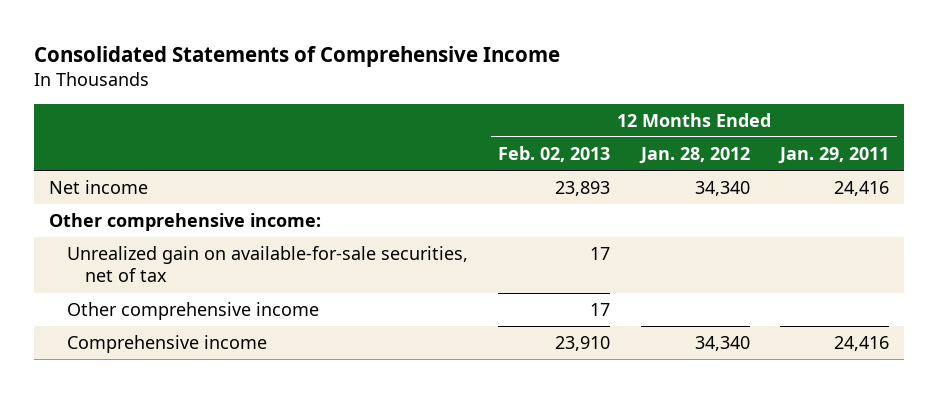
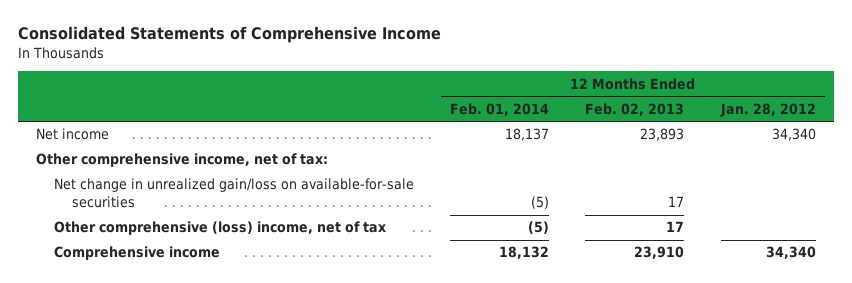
- | 12 Months Ended Feb. 02, 2013 | 12 Months Ended Jan. 28, 2012 | 12 Months Ended Jan. 29, 2011
+ | 12 Months Ended Feb. 01, 2014 | 12 Months Ended Feb. 02, 2013 | 12 Months Ended Jan. 28, 2012
- Other comprehensive income:
- Unrealized gain on available-for-sale securities, net of tax | 17 | |
- Other comprehensive income | 17 | |
+ Other comprehensive income, net of tax:
+ Net change in unrealized gain/loss on available-for-sale securities | (5) | 17 |
+ Other comprehensive (loss) income, net of tax | (5) | 17 |

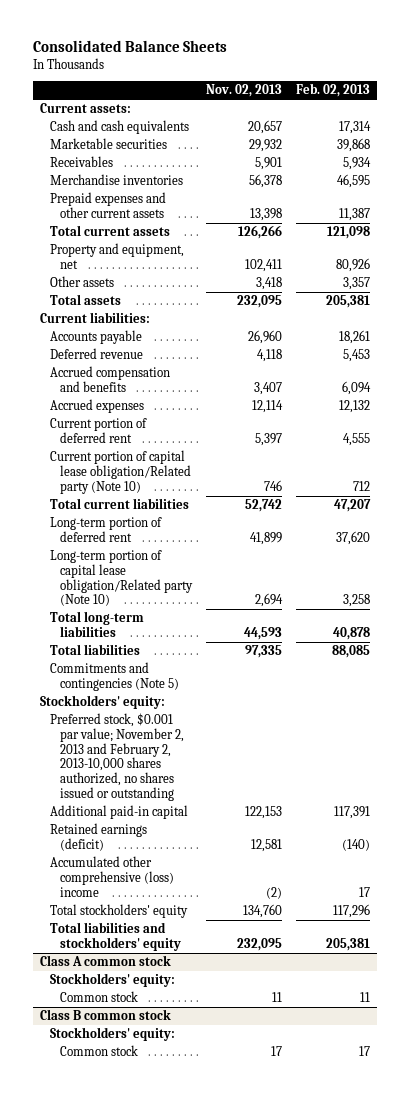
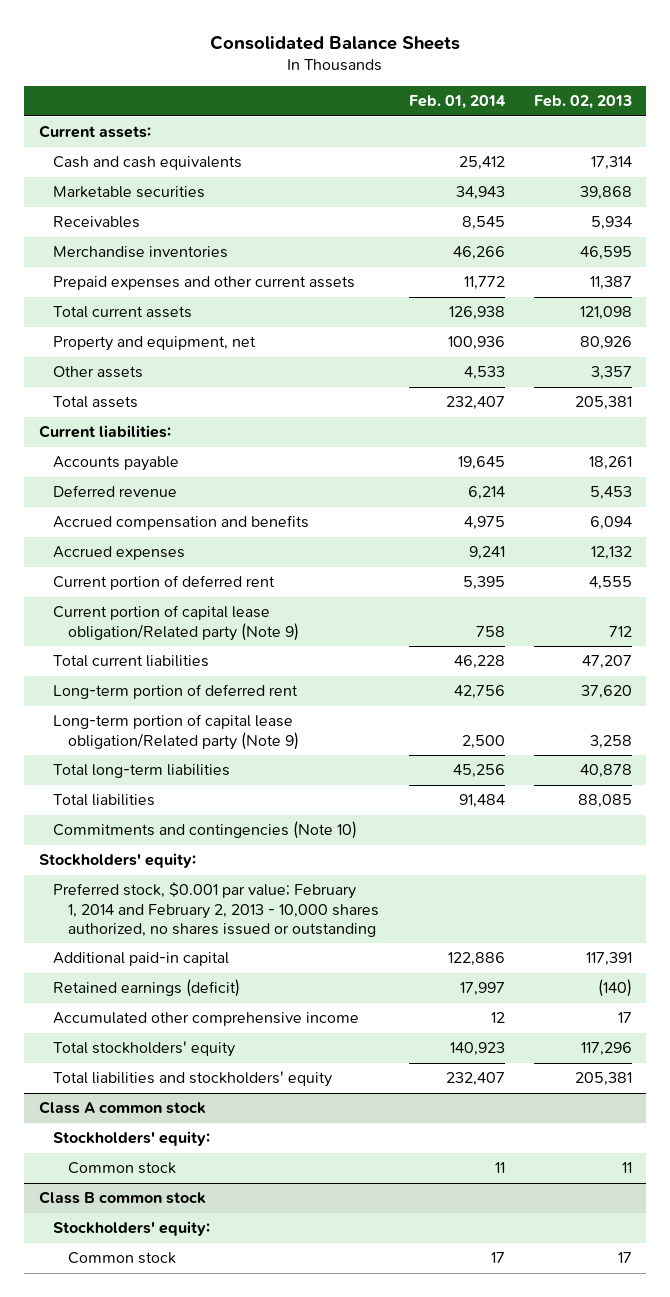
- | Nov. 02, 2013 | Feb. 02, 2013
+ | Feb. 01, 2014 | Feb. 02, 2013
- Current portion of capital lease obligation/Related party (Note 10) | 746 | 712
+ Current portion of capital lease obligation/Related party (Note 9) | 758 | 712
- Long-term portion of capital lease obligation/Related party (Note 10) | 2,694 | 3,258
+ Long-term portion of capital lease obligation/Related party (Note 9) | 2,500 | 3,258
- Commitments and contingencies (Note 5)
+ Commitments and contingencies (Note 10)
- Preferred stock, $0.001 par value; November 2, 2013 and February 2, 2013-10,000 shares authorized, no shares issued or outstanding
+ Preferred stock, $0.001 par value; February 1, 2014 and February 2, 2013 - 10,000 shares authorized, no shares issued or outstanding
- Accumulated other comprehensive (loss) income | (2) | 17
+ Accumulated other comprehensive income | 12 | 17

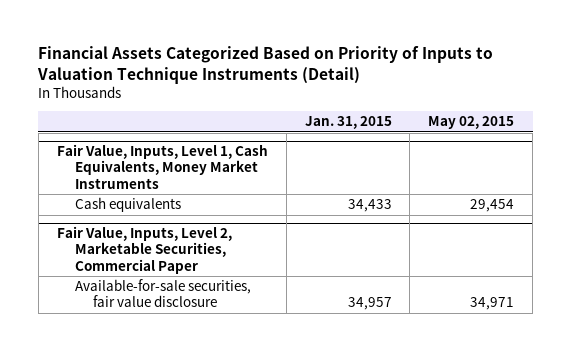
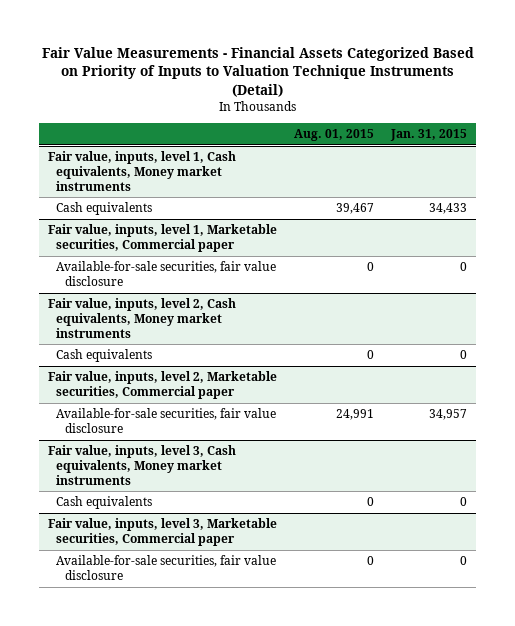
- Financial Assets Categorized Based on Priority of Inputs to Valuation Technique Instruments (Detail)
+ Fair Value Measurements - Financial Assets Categorized Based on Priority of Inputs to Valuation Technique Instruments (Detail)
- | Jan. 31, 2015 | May 02, 2015
+ | Aug. 01, 2015 | Jan. 31, 2015
- Fair Value, Inputs, Level 1, Cash Equivalents, Money Market Instruments
+ Fair value, inputs, level 1, Cash equivalents, Money market instruments
- Fair Value, Inputs, Level 2, Marketable Securities, Commercial Paper
+ Fair value, inputs, level 1, Marketable securities, Commercial paper
+ Available-for-sale securities, fair value disclosure | 0 | 0
+ Fair value, inputs, level 2, Cash equivalents, Money market instruments
+ Cash equivalents | 0 | 0
+ Fair value, inputs, level 2, Marketable securities, Commercial paper
+ Fair value, inputs, level 3, Cash equivalents, Money market instruments
+ Cash equivalents | 0 | 0
+ Fair value, inputs, level 3, Marketable securities, Commercial paper
+ Available-for-sale securities, fair value disclosure | 0 | 0

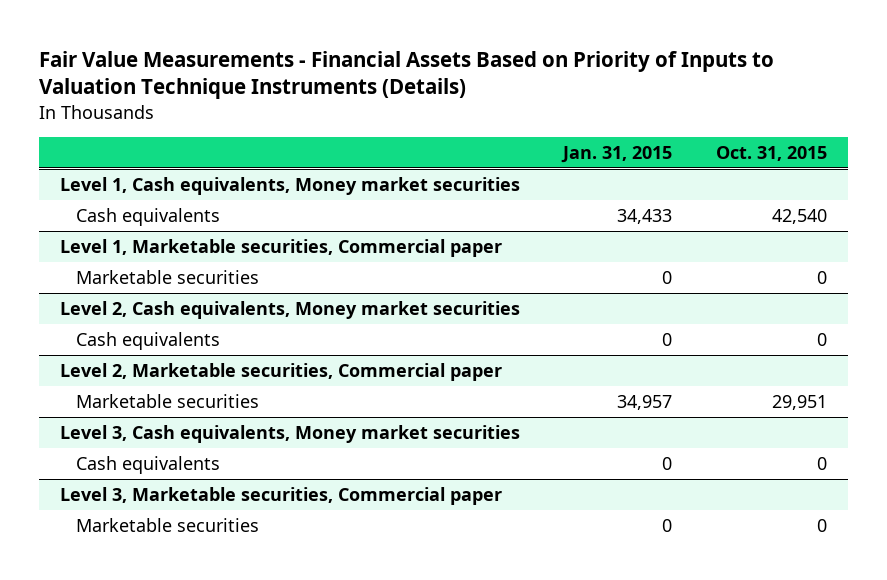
- Fair Value Measurements - Financial Assets Categorized Based on Priority of Inputs to Valuation Technique Instruments (Detail)
+ Fair Value Measurements - Financial Assets Based on Priority of Inputs to Valuation Technique Instruments (Details)
- | Aug. 01, 2015 | Jan. 31, 2015
+ | Jan. 31, 2015 | Oct. 31, 2015
- Fair value, inputs, level 1, Cash equivalents, Money market instruments
+ Level 1, Cash equivalents, Money market securities
- Fair value, inputs, level 1, Marketable securities, Commercial paper
- Available-for-sale securities, fair value disclosure | 0 | 0
- Fair value, inputs, level 2, Cash equivalents, Money market instruments
+ Level 1, Marketable securities, Commercial paper
+ Marketable securities | 0 | 0
+ Level 2, Cash equivalents, Money market securities
- Fair value, inputs, level 2, Marketable securities, Commercial paper
- Available-for-sale securities, fair value disclosure | 24,991 | 34,957
- Fair value, inputs, level 3, Cash equivalents, Money market instruments
+ Level 2, Marketable securities, Commercial paper
+ Marketable securities | 34,957 | 29,951
+ Level 3, Cash equivalents, Money market securities
- Fair value, inputs, level 3, Marketable securities, Commercial paper
- Available-for-sale securities, fair value disclosure | 0 | 0
+ Level 3, Marketable securities, Commercial paper
+ Marketable securities | 0 | 0

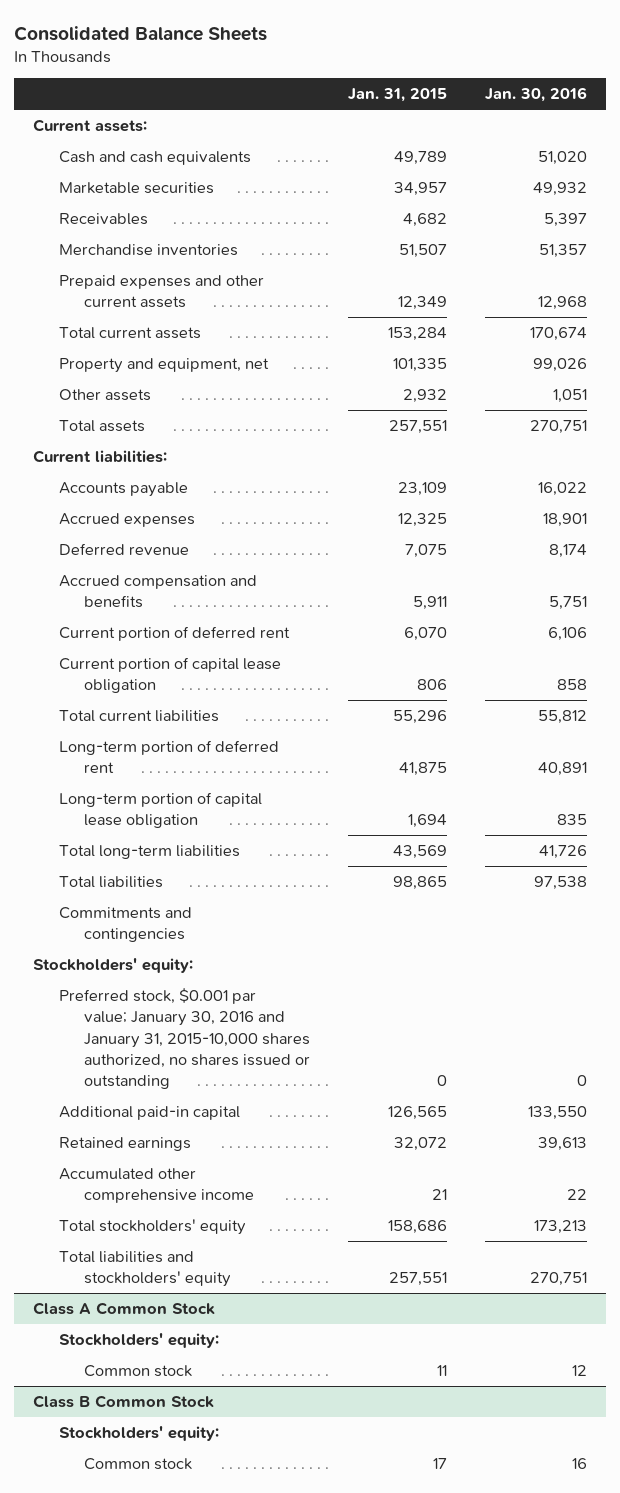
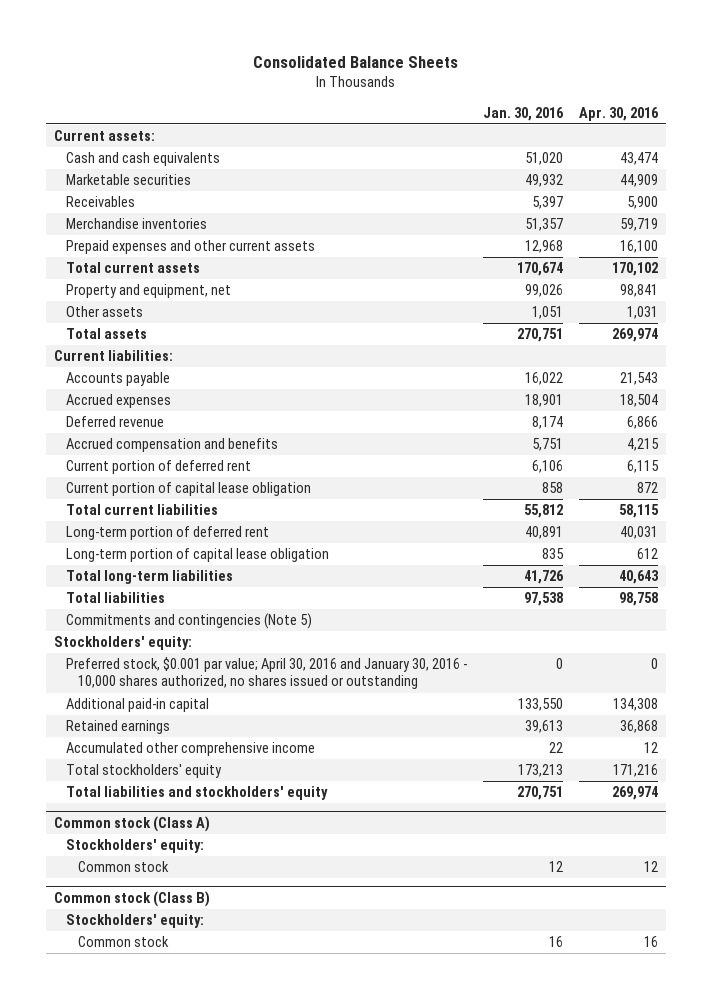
- | Jan. 31, 2015 | Jan. 30, 2016
+ | Jan. 30, 2016 | Apr. 30, 2016
- Commitments and contingencies
+ Commitments and contingencies (Note 5)
- Preferred stock, $0.001 par value; January 30, 2016 and January 31, 2015-10,000 shares authorized, no shares issued or outstanding | 0 | 0
+ Preferred stock, $0.001 par value; April 30, 2016 and January 30, 2016 - 10,000 shares authorized, no shares issued or outstanding | 0 | 0
- Class A Common Stock
+ Common stock (Class A)
- Class B Common Stock
+ Common stock (Class B)

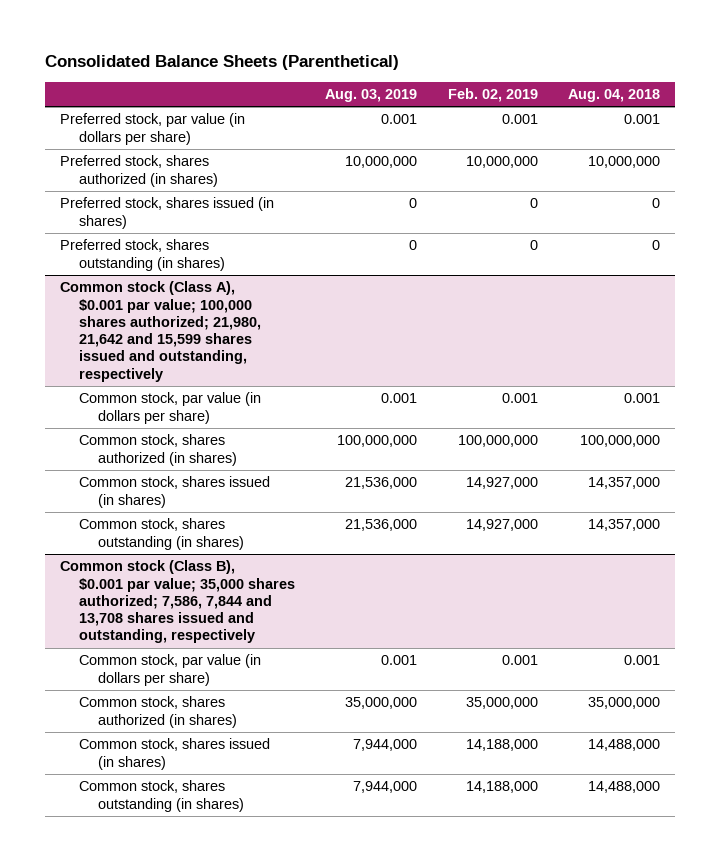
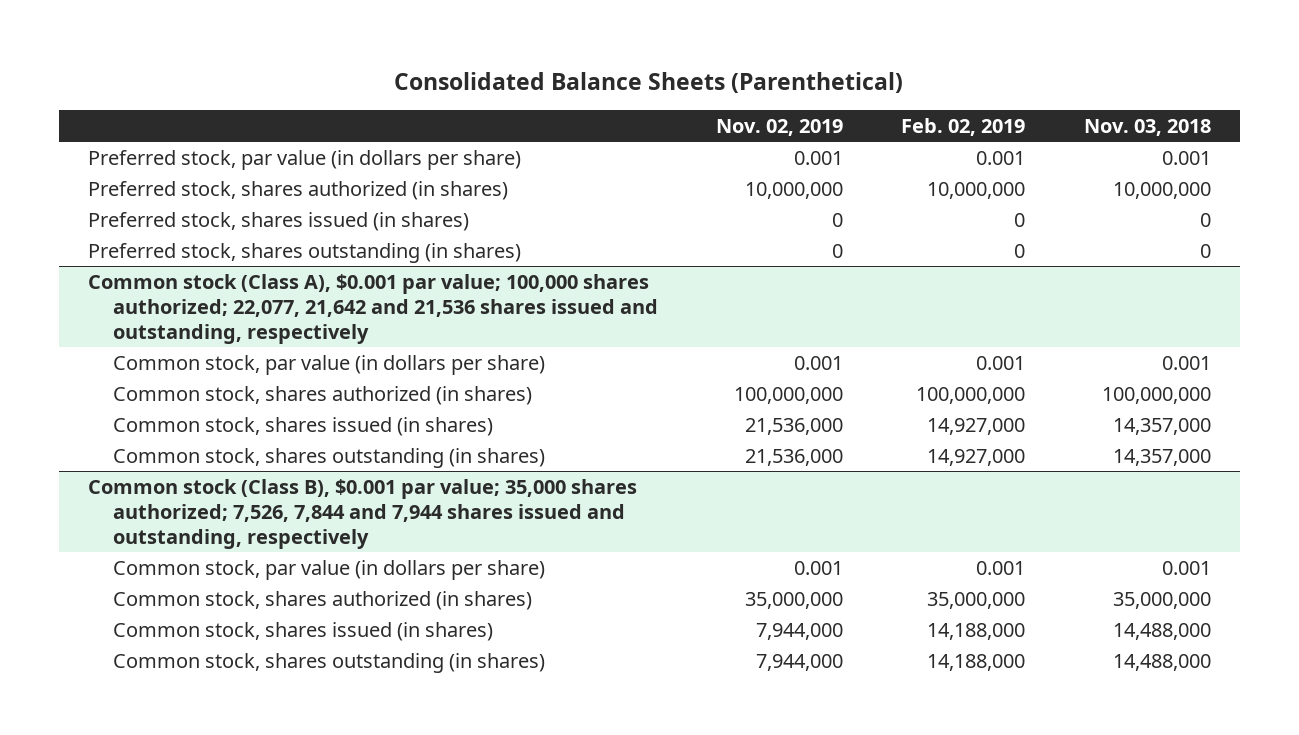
- | Aug. 03, 2019 | Feb. 02, 2019 | Aug. 04, 2018
+ | Nov. 02, 2019 | Feb. 02, 2019 | Nov. 03, 2018
- Common stock (Class A), $0.001 par value; 100,000 shares authorized; 21,980, 21,642 and 15,599 shares issued and outstanding, respectively
+ Common stock (Class A), $0.001 par value; 100,000 shares authorized; 22,077, 21,642 and 21,536 shares issued and outstanding, respectively
- Common stock (Class B), $0.001 par value; 35,000 shares authorized; 7,586, 7,844 and 13,708 shares issued and outstanding, respectively
+ Common stock (Class B), $0.001 par value; 35,000 shares authorized; 7,526, 7,844 and 7,944 shares issued and outstanding, respectively

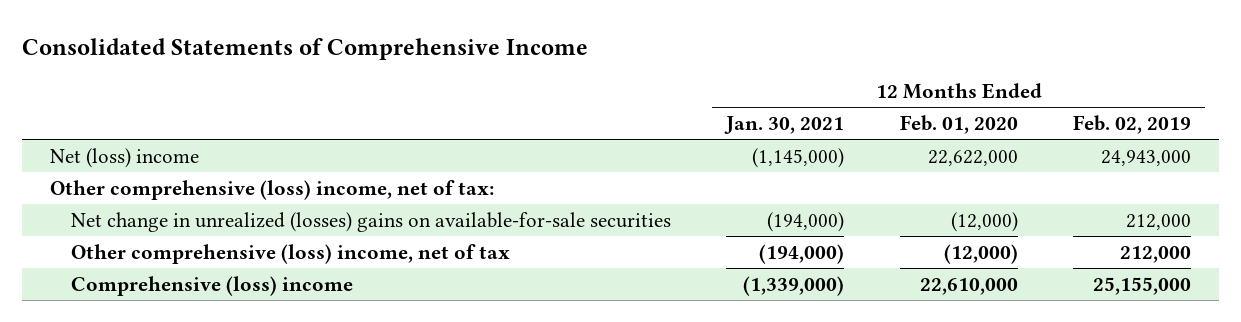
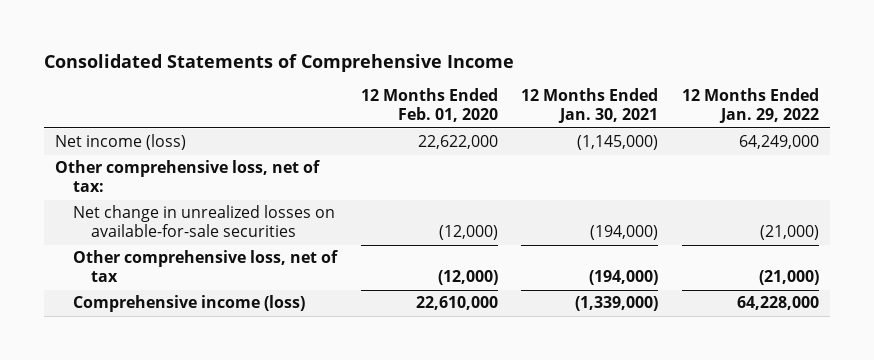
- | 12 Months Ended Jan. 30, 2021 | 12 Months Ended Feb. 01, 2020 | 12 Months Ended Feb. 02, 2019
+ | 12 Months Ended Feb. 01, 2020 | 12 Months Ended Jan. 30, 2021 | 12 Months Ended Jan. 29, 2022
- Net (loss) income | (1,145,000) | 22,622,000 | 24,943,000
- Other comprehensive (loss) income, net of tax:
- Net change in unrealized (losses) gains on available-for-sale securities | (194,000) | (12,000) | 212,000
- Other comprehensive (loss) income, net of tax | (194,000) | (12,000) | 212,000
- Comprehensive (loss) income | (1,339,000) | 22,610,000 | 25,155,000
+ Net income (loss) | 22,622,000 | (1,145,000) | 64,249,000
+ Other comprehensive loss, net of tax:
+ Net change in unrealized losses on available-for-sale securities | (12,000) | (194,000) | (21,000)
+ Other comprehensive loss, net of tax | (12,000) | (194,000) | (21,000)
+ Comprehensive income (loss) | 22,610,000 | (1,339,000) | 64,228,000

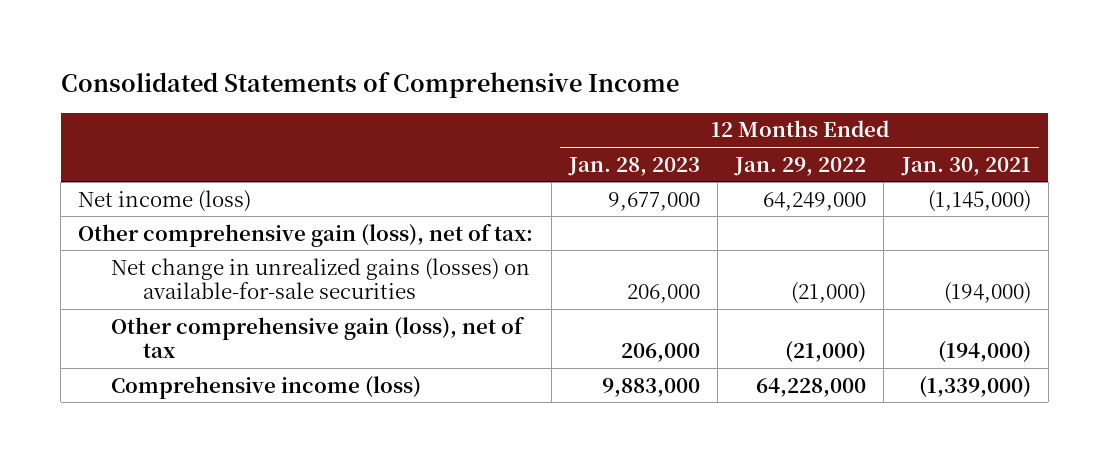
- | 12 Months Ended Feb. 01, 2020 | 12 Months Ended Jan. 30, 2021 | 12 Months Ended Jan. 29, 2022
+ | 12 Months Ended Jan. 28, 2023 | 12 Months Ended Jan. 29, 2022 | 12 Months Ended Jan. 30, 2021
- Other comprehensive loss, net of tax:
- Net change in unrealized losses on available-for-sale securities | (12,000) | (194,000) | (21,000)
- Other comprehensive loss, net of tax | (12,000) | (194,000) | (21,000)
+ Other comprehensive gain (loss), net of tax:
+ Net change in unrealized gains (losses) on available-for-sale securities | 206,000 | (21,000) | (194,000)
+ Other comprehensive gain (loss), net of tax | 206,000 | (21,000) | (194,000)

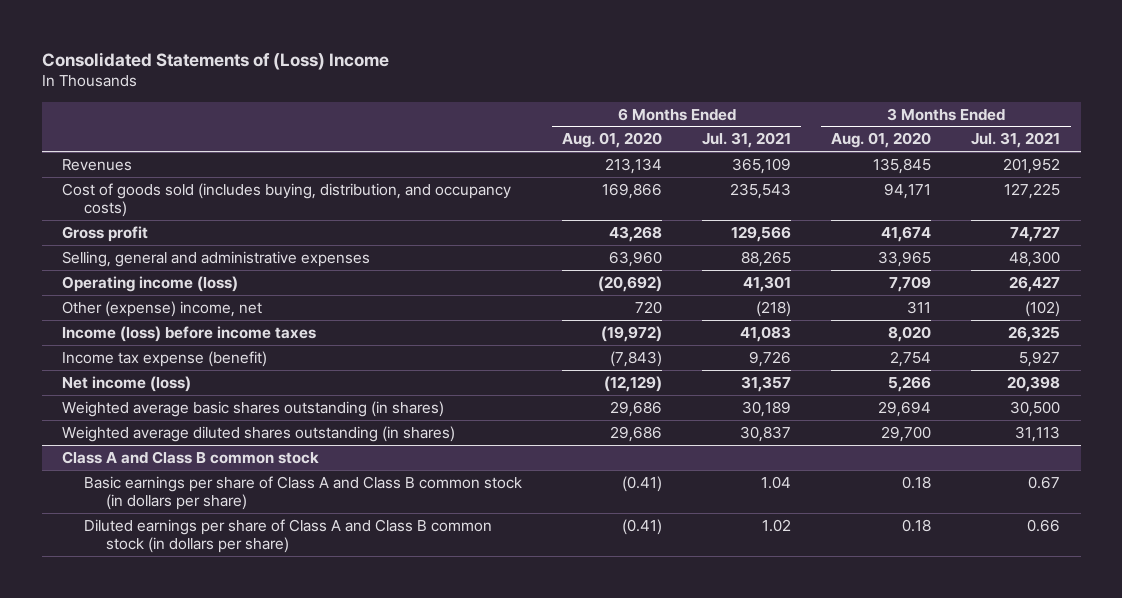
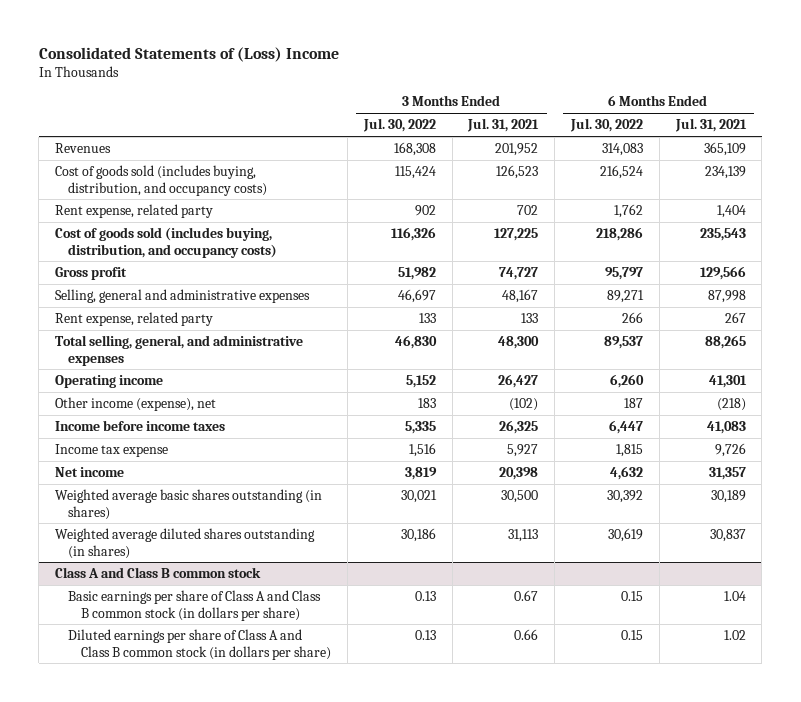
- | 6 Months Ended Aug. 01, 2020 | 6 Months Ended Jul. 31, 2021 | 3 Months Ended Aug. 01, 2020 | 3 Months Ended Jul. 31, 2021
+ | 3 Months Ended Jul. 30, 2022 | 3 Months Ended Jul. 31, 2021 | 6 Months Ended Jul. 30, 2022 | 6 Months Ended Jul. 31, 2021
+ Cost of goods sold (includes buying, distribution, and occupancy costs) | 115,424 | 126,523 | 216,524 | 234,139
+ Rent expense, related party | 902 | 702 | 1,762 | 1,404
- Selling, general and administrative expenses | 63,960 | 88,265 | 33,965 | 48,300
- Operating income (loss) | (20,692) | 41,301 | 7,709 | 26,427
- Other (expense) income, net | 720 | (218) | 311 | (102)
- Income (loss) before income taxes | (19,972) | 41,083 | 8,020 | 26,325
- Income tax expense (benefit) | (7,843) | 9,726 | 2,754 | 5,927
- Net income (loss) | (12,129) | 31,357 | 5,266 | 20,398
+ Selling, general and administrative expenses | 46,697 | 48,167 | 89,271 | 87,998
+ Rent expense, related party | 133 | 133 | 266 | 267
+ Total selling, general, and administrative expenses | 46,830 | 48,300 | 89,537 | 88,265
+ Operating income | 5,152 | 26,427 | 6,260 | 41,301
+ Other income (expense), net | 183 | (102) | 187 | (218)
+ Income before income taxes | 5,335 | 26,325 | 6,447 | 41,083
+ Income tax expense | 1,516 | 5,927 | 1,815 | 9,726
+ Net income | 3,819 | 20,398 | 4,632 | 31,357

